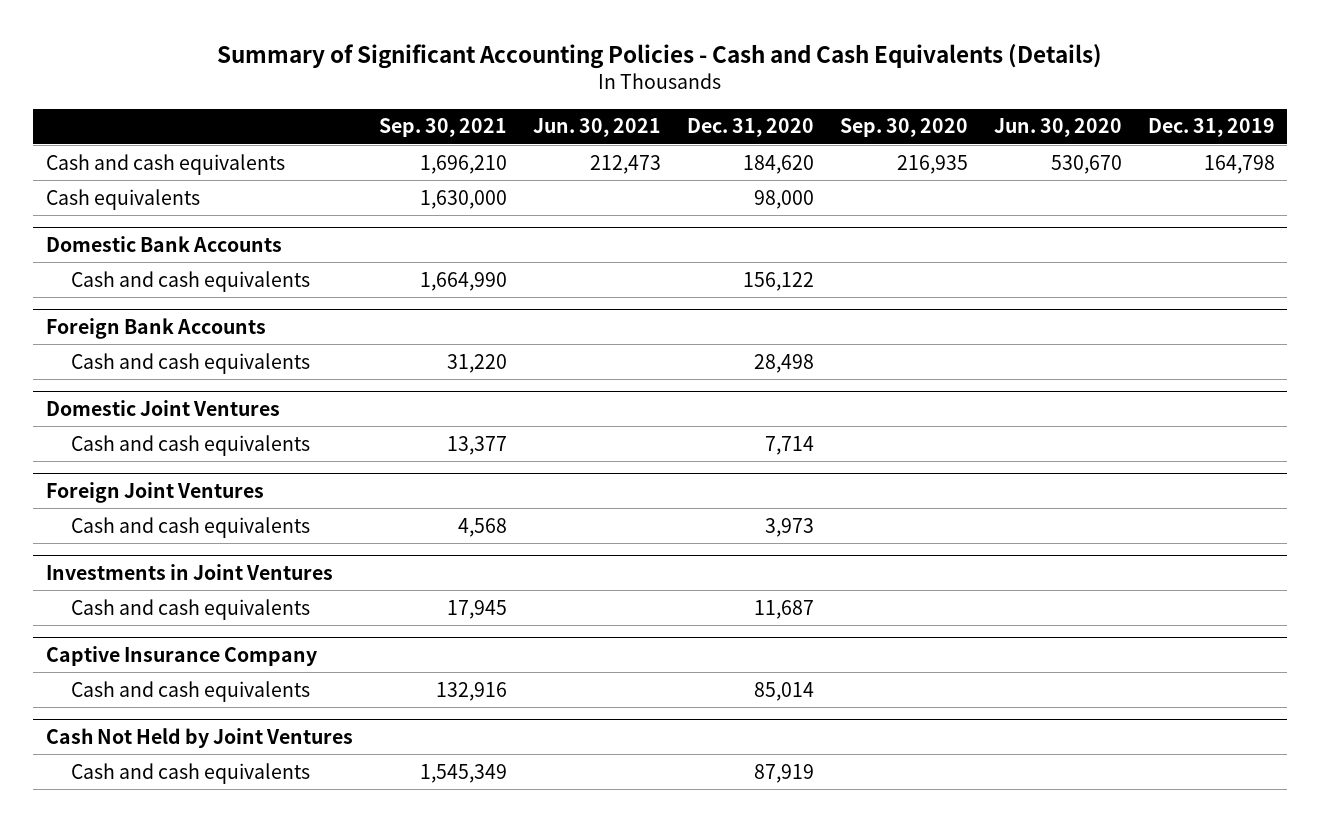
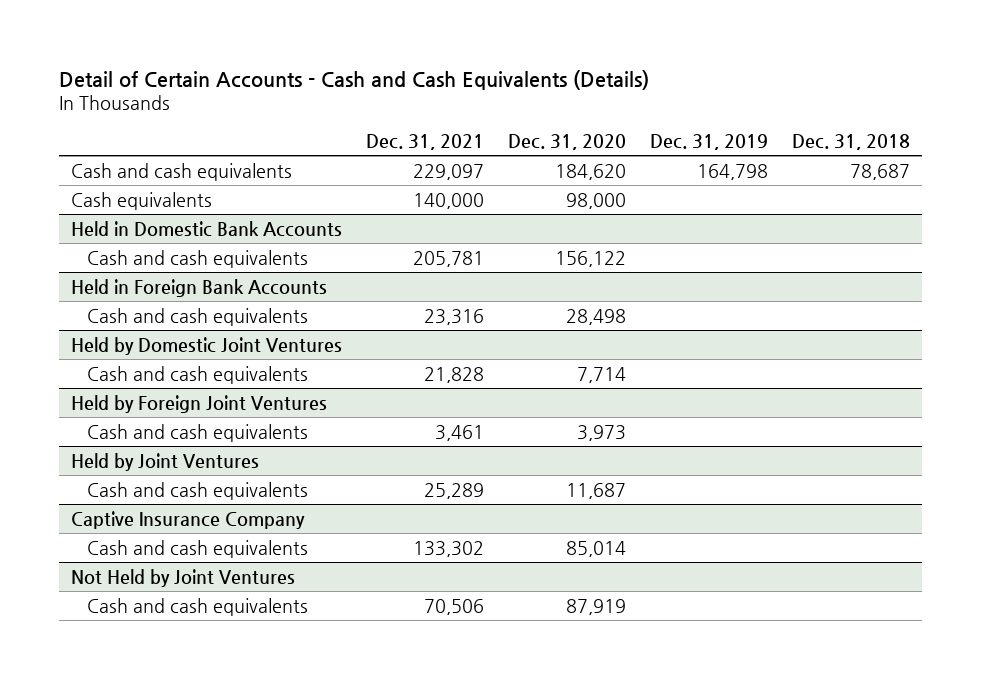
- Summary of Significant Accounting Policies - Cash and Cash Equivalents (Details)
+ Detail of Certain Accounts - Cash and Cash Equivalents (Details)
- | Sep. 30, 2021 | Jun. 30, 2021 | Dec. 31, 2020 | Sep. 30, 2020 | Jun. 30, 2020 | Dec. 31, 2019
+ | Dec. 31, 2021 | Dec. 31, 2020 | Dec. 31, 2019 | Dec. 31, 2018
- Domestic Bank Accounts
+ Held in Domestic Bank Accounts
- Foreign Bank Accounts
+ Held in Foreign Bank Accounts
- Domestic Joint Ventures
+ Held by Domestic Joint Ventures
- Foreign Joint Ventures
+ Held by Foreign Joint Ventures
- Investments in Joint Ventures
+ Held by Joint Ventures
- Cash Not Held by Joint Ventures
+ Not Held by Joint Ventures

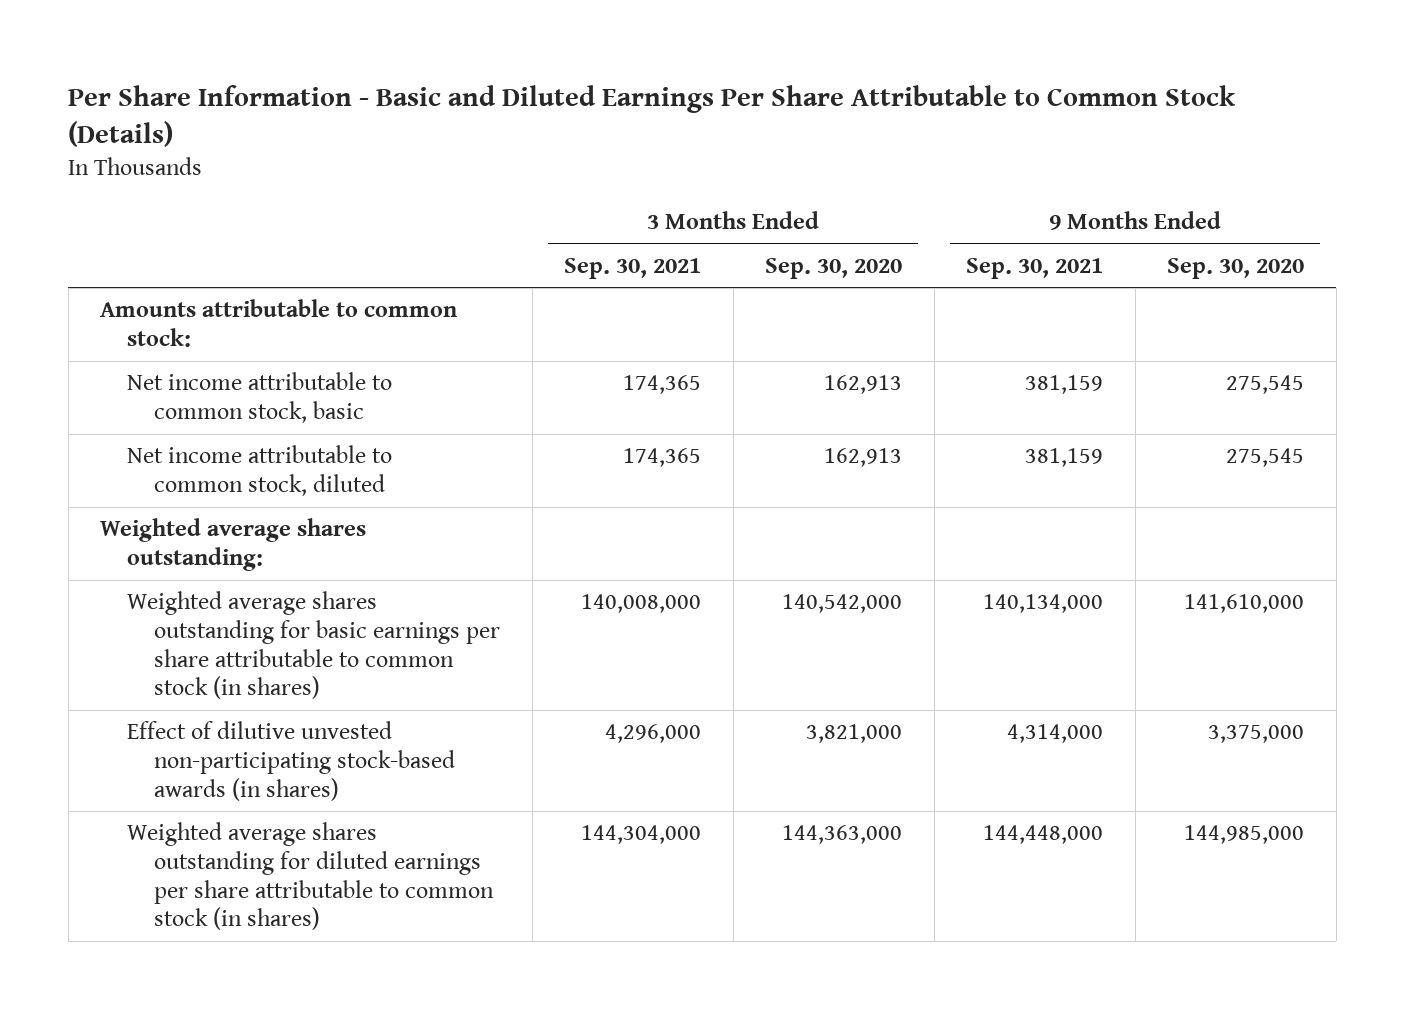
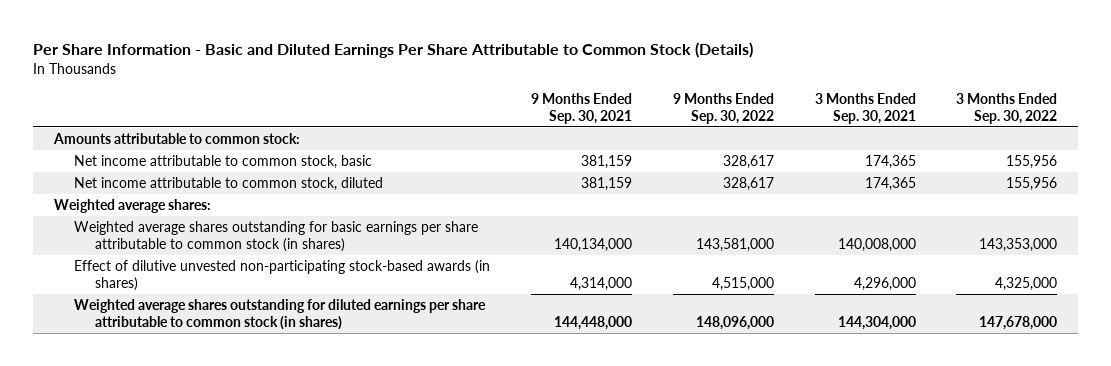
- | 3 Months Ended Sep. 30, 2021 | 3 Months Ended Sep. 30, 2020 | 9 Months Ended Sep. 30, 2021 | 9 Months Ended Sep. 30, 2020
+ | 9 Months Ended Sep. 30, 2021 | 9 Months Ended Sep. 30, 2022 | 3 Months Ended Sep. 30, 2021 | 3 Months Ended Sep. 30, 2022
- Weighted average shares outstanding:
+ Weighted average shares:

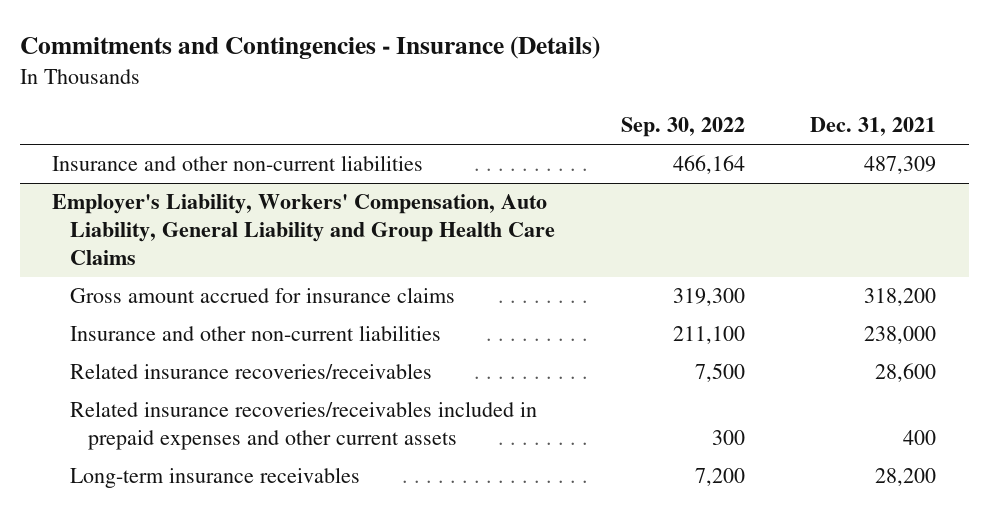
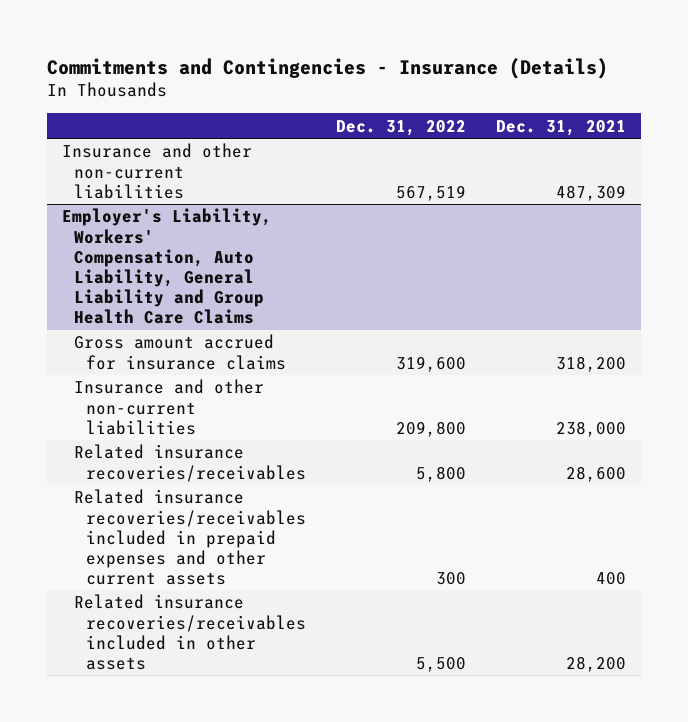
- | Sep. 30, 2022 | Dec. 31, 2021
+ | Dec. 31, 2022 | Dec. 31, 2021
@ Employer's Liability, Workers' Compensation, Auto Liability, General Liability and Group Health Care Claims
- Long-term insurance receivables | 7,200 | 28,200
+ Related insurance recoveries/receivables included in other assets | 5,500 | 28,200

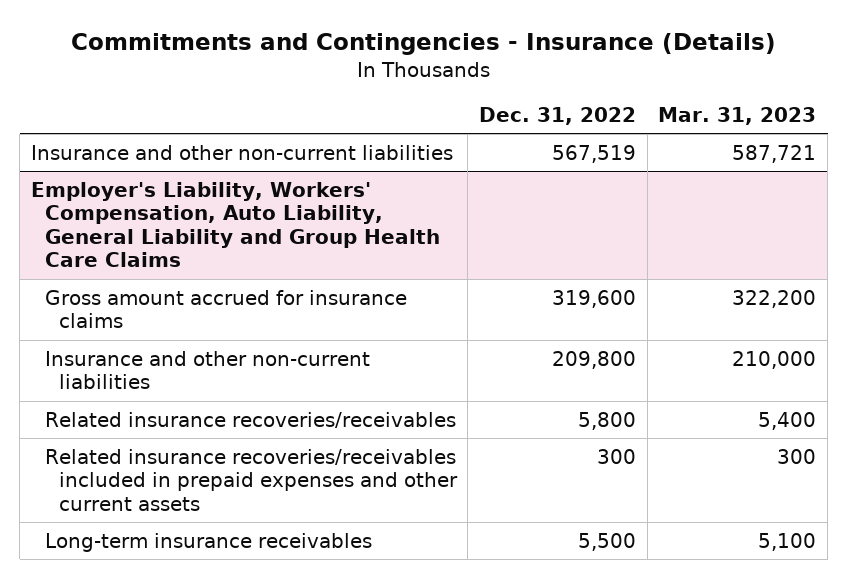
- | Dec. 31, 2022 | Dec. 31, 2021
+ | Dec. 31, 2022 | Mar. 31, 2023
@ Employer's Liability, Workers' Compensation, Auto Liability, General Liability and Group Health Care Claims
- Related insurance recoveries/receivables included in other assets | 5,500 | 28,200
+ Long-term insurance receivables | 5,500 | 5,100

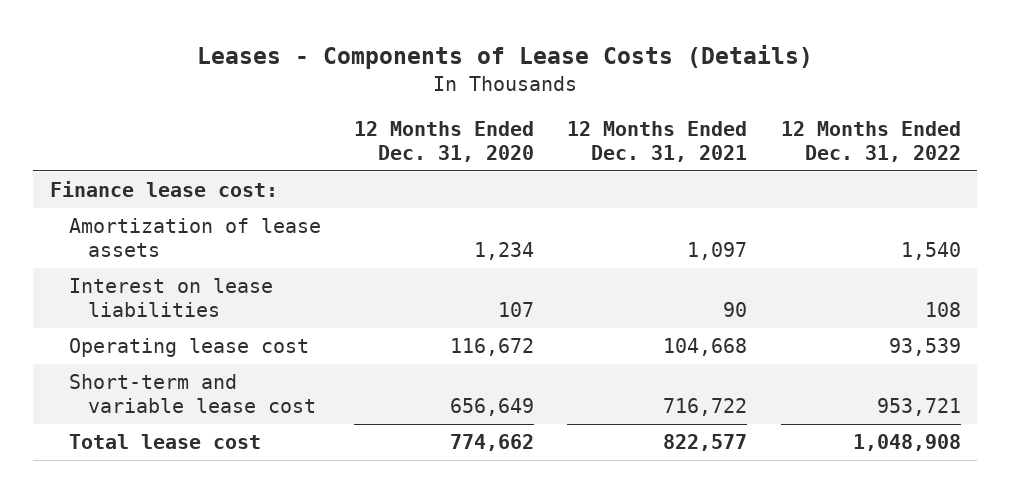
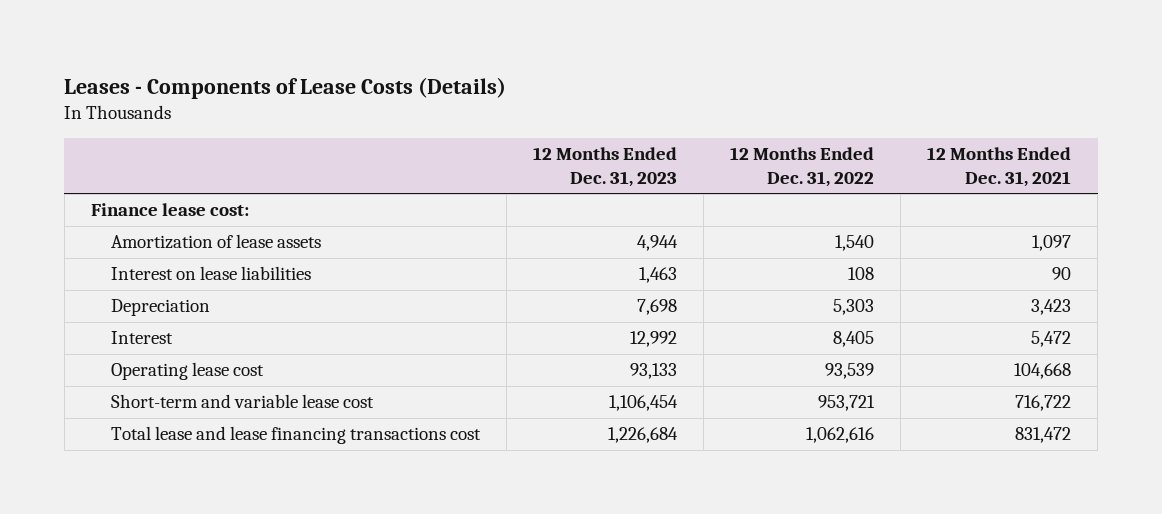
- | 12 Months Ended Dec. 31, 2020 | 12 Months Ended Dec. 31, 2021 | 12 Months Ended Dec. 31, 2022
+ | 12 Months Ended Dec. 31, 2023 | 12 Months Ended Dec. 31, 2022 | 12 Months Ended Dec. 31, 2021
+ Depreciation | 7,698 | 5,303 | 3,423
+ Interest | 12,992 | 8,405 | 5,472
- Total lease cost | 774,662 | 822,577 | 1,048,908
+ Total lease and lease financing transactions cost | 1,226,684 | 1,062,616 | 831,472

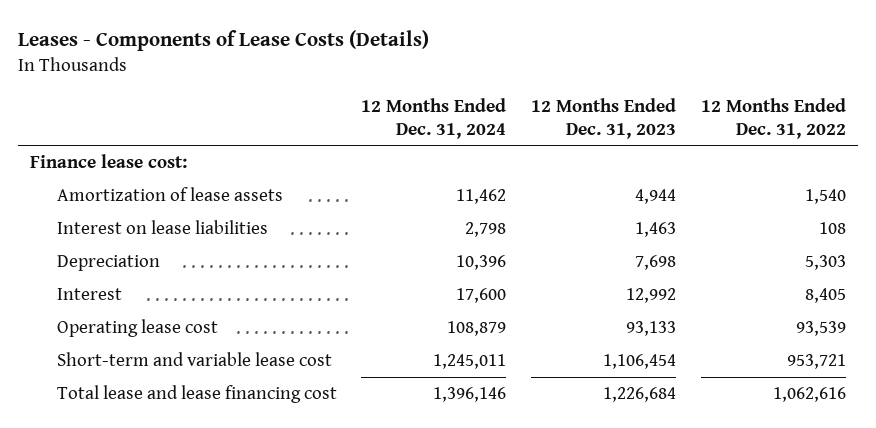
- | 12 Months Ended Dec. 31, 2023 | 12 Months Ended Dec. 31, 2022 | 12 Months Ended Dec. 31, 2021
+ | 12 Months Ended Dec. 31, 2024 | 12 Months Ended Dec. 31, 2023 | 12 Months Ended Dec. 31, 2022
- Total lease and lease financing transactions cost | 1,226,684 | 1,062,616 | 831,472
+ Total lease and lease financing cost | 1,396,146 | 1,226,684 | 1,062,616

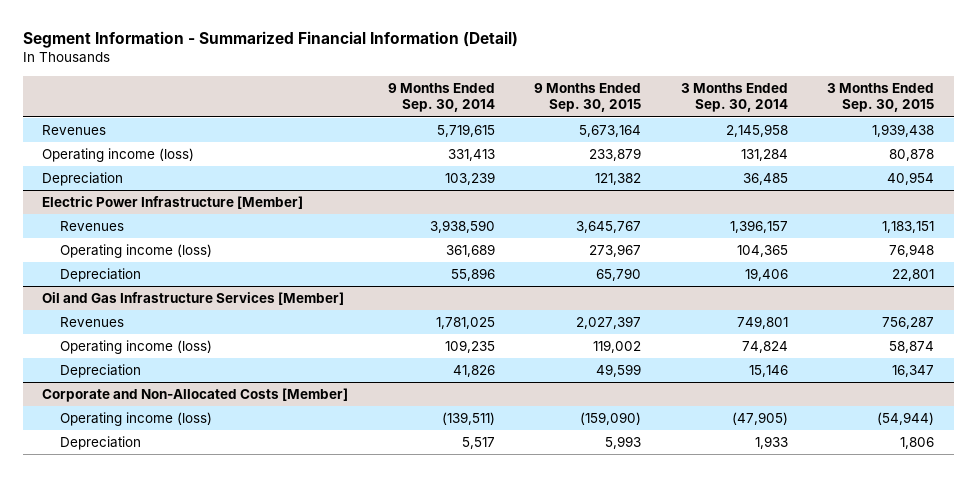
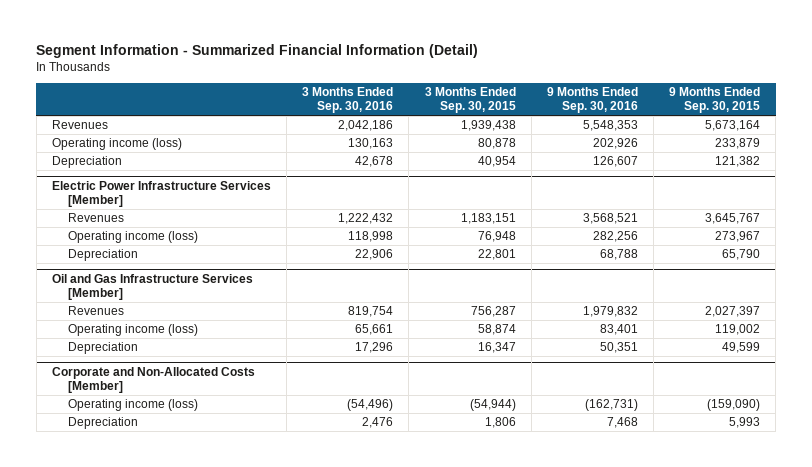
- | 9 Months Ended Sep. 30, 2014 | 9 Months Ended Sep. 30, 2015 | 3 Months Ended Sep. 30, 2014 | 3 Months Ended Sep. 30, 2015
+ | 3 Months Ended Sep. 30, 2016 | 3 Months Ended Sep. 30, 2015 | 9 Months Ended Sep. 30, 2016 | 9 Months Ended Sep. 30, 2015
- Electric Power Infrastructure [Member]
+ Electric Power Infrastructure Services [Member]

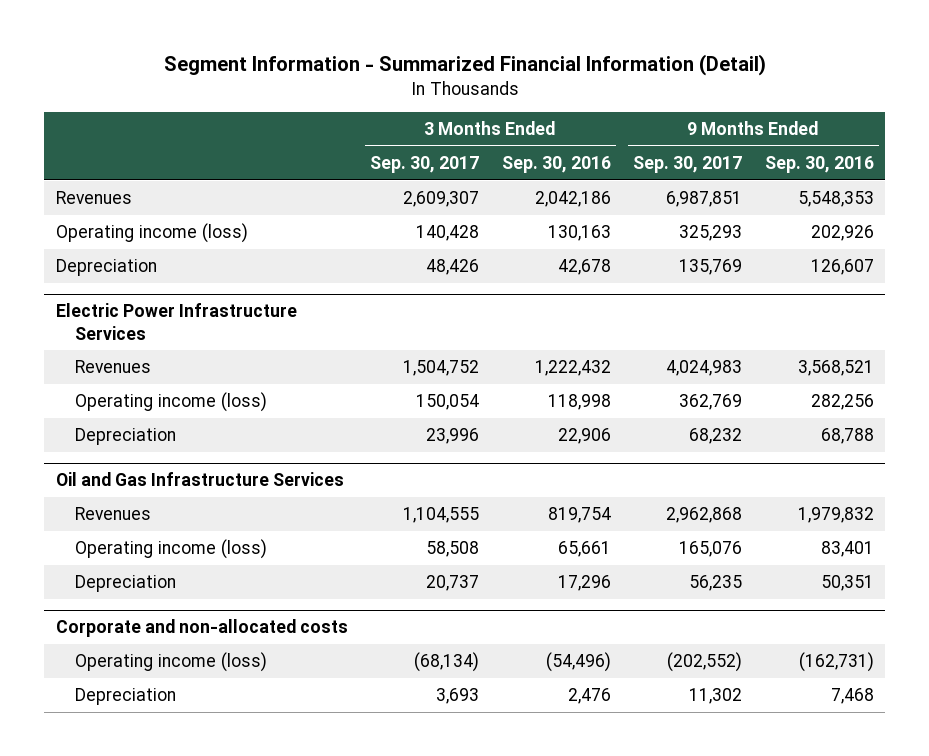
- | 3 Months Ended Sep. 30, 2016 | 3 Months Ended Sep. 30, 2015 | 9 Months Ended Sep. 30, 2016 | 9 Months Ended Sep. 30, 2015
+ | 3 Months Ended Sep. 30, 2017 | 3 Months Ended Sep. 30, 2016 | 9 Months Ended Sep. 30, 2017 | 9 Months Ended Sep. 30, 2016
- Electric Power Infrastructure Services [Member]
+ Electric Power Infrastructure Services
- Oil and Gas Infrastructure Services [Member]
+ Oil and Gas Infrastructure Services
- Corporate and Non-Allocated Costs [Member]
+ Corporate and non-allocated costs

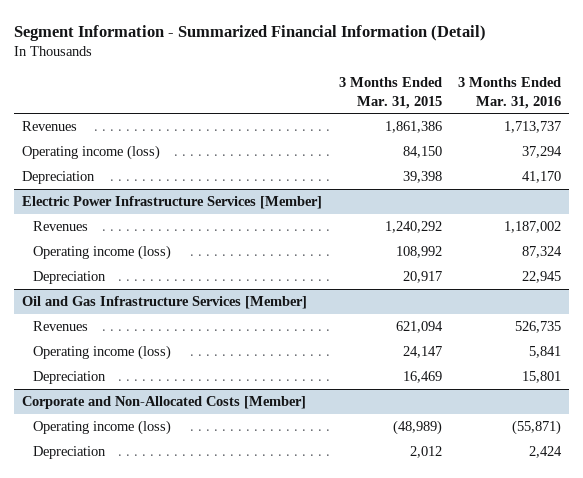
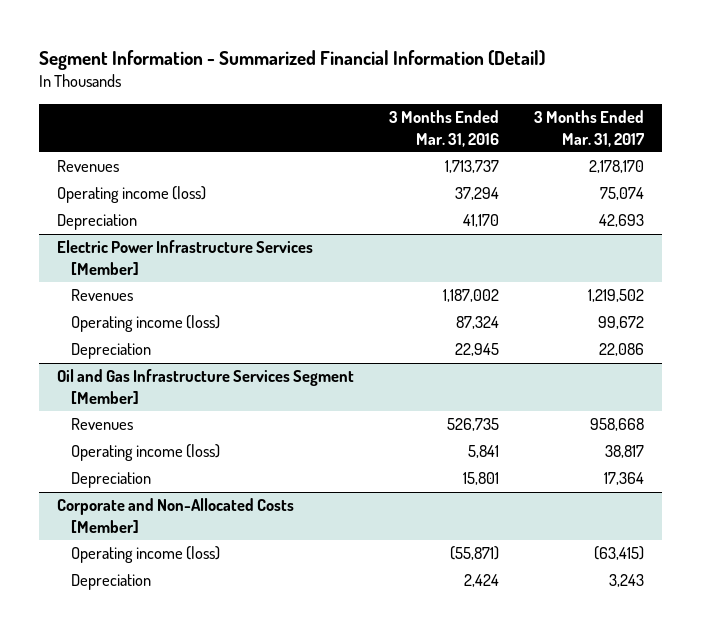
- | 3 Months Ended Mar. 31, 2015 | 3 Months Ended Mar. 31, 2016
+ | 3 Months Ended Mar. 31, 2016 | 3 Months Ended Mar. 31, 2017
- Oil and Gas Infrastructure Services [Member]
+ Oil and Gas Infrastructure Services Segment [Member]

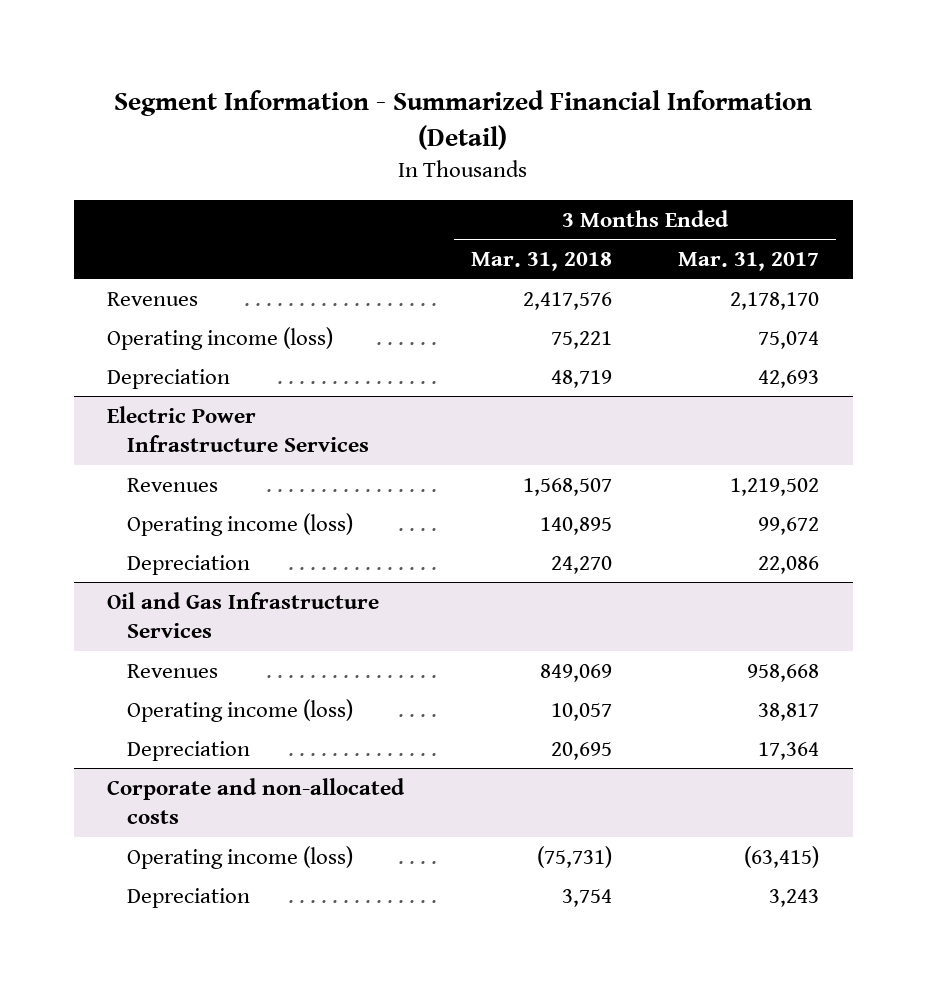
- | 3 Months Ended Mar. 31, 2016 | 3 Months Ended Mar. 31, 2017
+ | 3 Months Ended Mar. 31, 2018 | 3 Months Ended Mar. 31, 2017
- Electric Power Infrastructure Services [Member]
+ Electric Power Infrastructure Services
- Oil and Gas Infrastructure Services Segment [Member]
+ Oil and Gas Infrastructure Services
- Corporate and Non-Allocated Costs [Member]
+ Corporate and non-allocated costs

